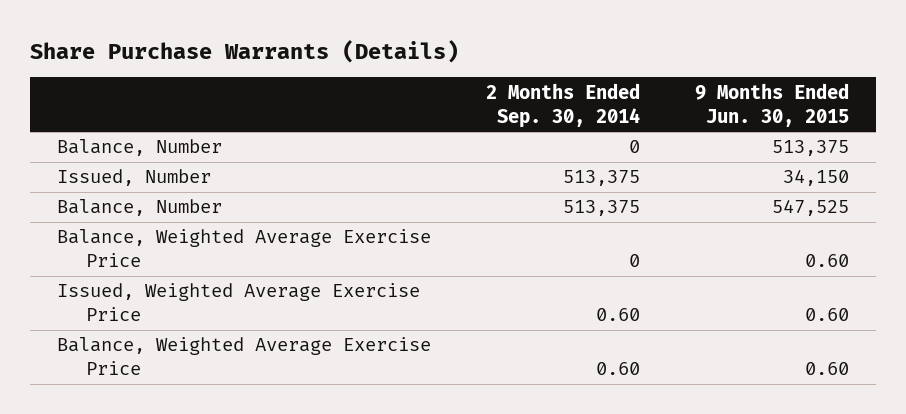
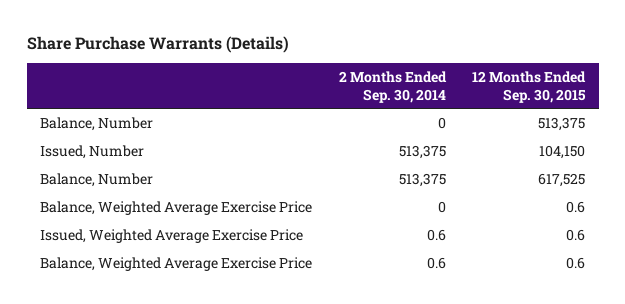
- | 2 Months Ended Sep. 30, 2014 | 9 Months Ended Jun. 30, 2015
+ | 2 Months Ended Sep. 30, 2014 | 12 Months Ended Sep. 30, 2015
- Issued, Weighted Average Exercise Price | 0.60 | 0.60
- Balance, Weighted Average Exercise Price | 0.60 | 0.60
+ Issued, Weighted Average Exercise Price | 0.6 | 0.6
+ Balance, Weighted Average Exercise Price | 0.6 | 0.6

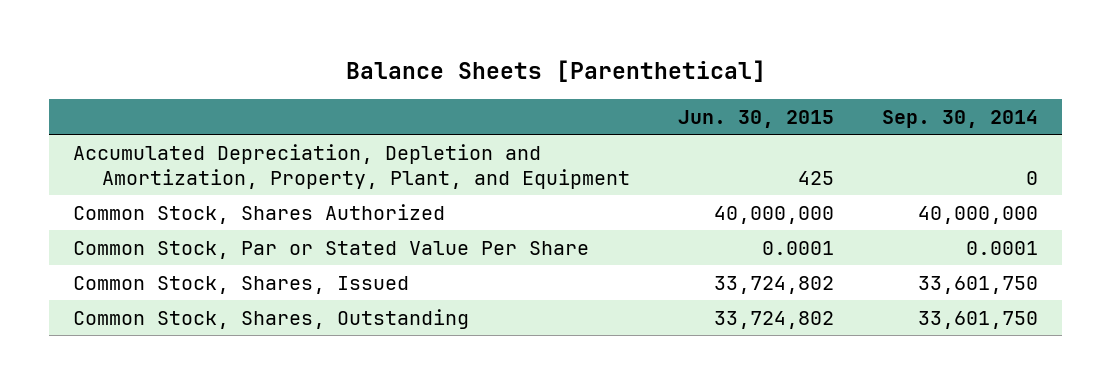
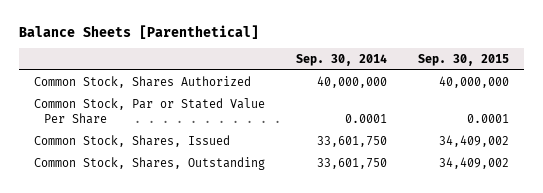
- | Jun. 30, 2015 | Sep. 30, 2014
+ | Sep. 30, 2014 | Sep. 30, 2015
- Accumulated Depreciation, Depletion and Amortization, Property, Plant, and Equipment | 425 | 0

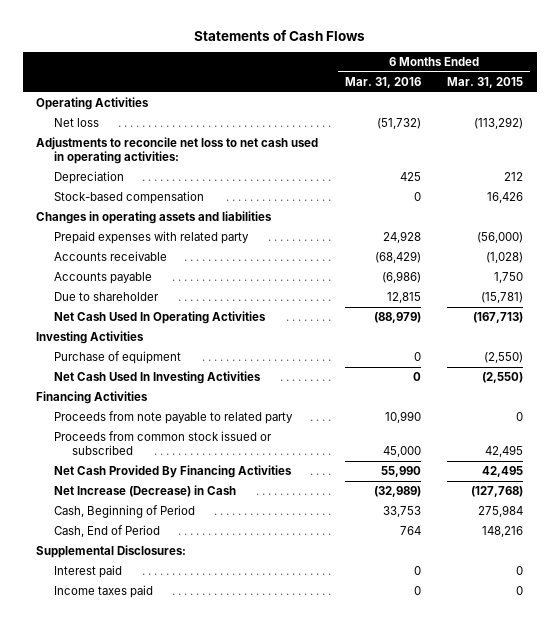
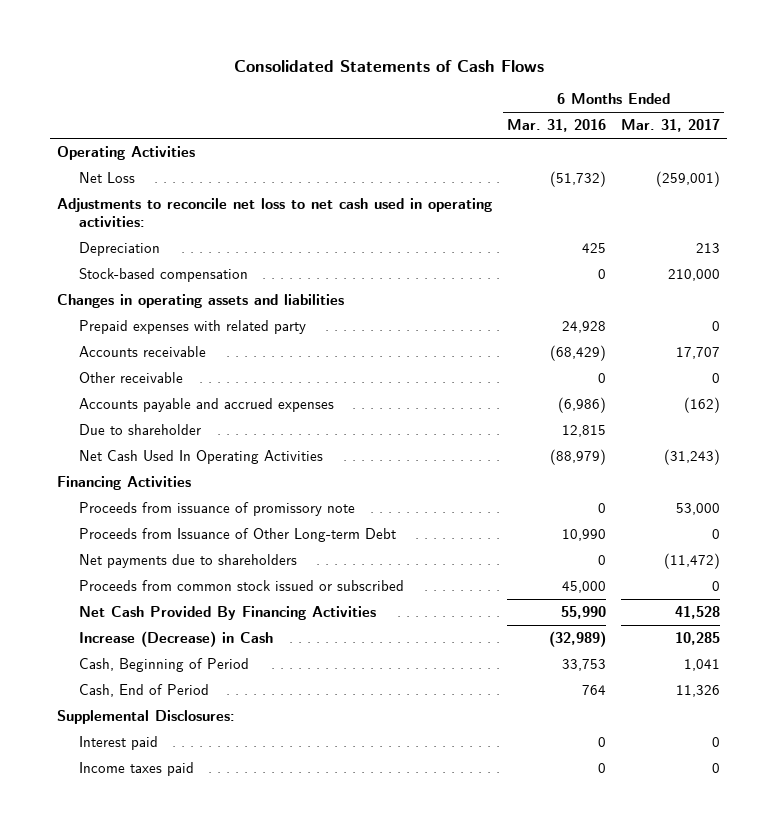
- Statements of Cash Flows
+ Consolidated Statements of Cash Flows
- | 6 Months Ended Mar. 31, 2016 | 6 Months Ended Mar. 31, 2015
+ | 6 Months Ended Mar. 31, 2016 | 6 Months Ended Mar. 31, 2017
- Net loss | (51,732) | (113,292)
+ Net Loss | (51,732) | (259,001)
- Accounts payable | (6,986) | 1,750
+ Other receivable | 0 | 0
+ Accounts payable and accrued expenses | (6,986) | (162)
- Investing Activities
- Purchase of equipment | 0 | (2,550)
- Net Cash Used In Investing Activities | 0 | (2,550)
- Proceeds from note payable to related party | 10,990 | 0
+ Proceeds from issuance of promissory note | 0 | 53,000
+ Proceeds from Issuance of Other Long-term Debt | 10,990 | 0
+ Net payments due to shareholders | 0 | (11,472)
- Net Increase (Decrease) in Cash | (32,989) | (127,768)
+ Increase (Decrease) in Cash | (32,989) | 10,285

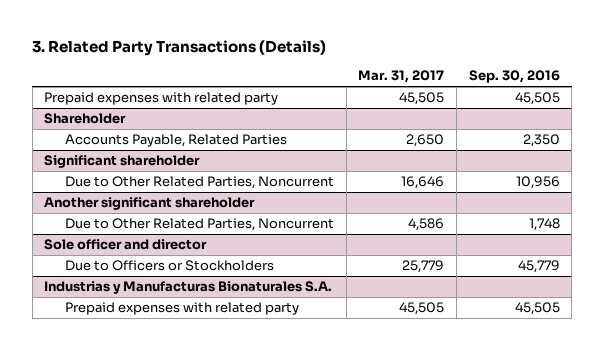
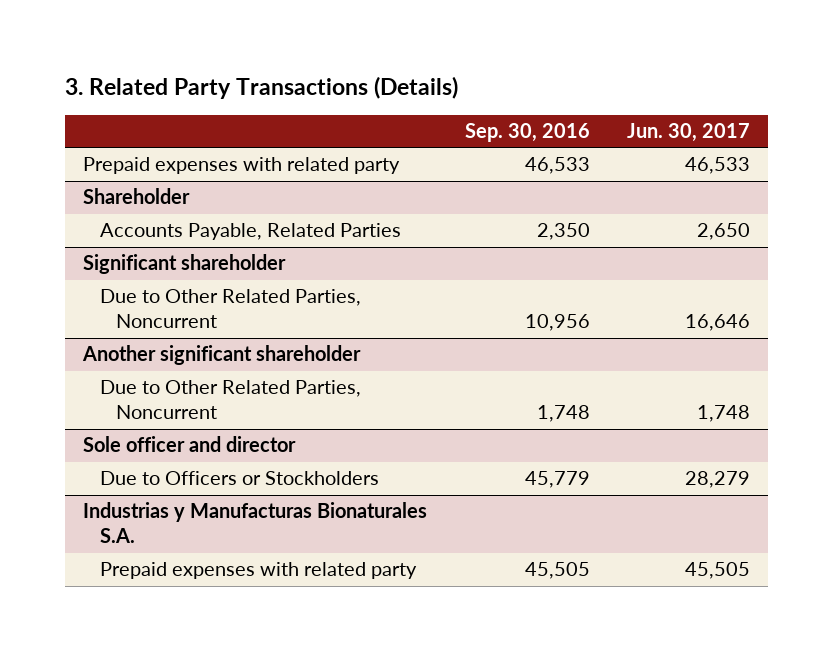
- | Mar. 31, 2017 | Sep. 30, 2016
+ | Sep. 30, 2016 | Jun. 30, 2017
- Prepaid expenses with related party | 45,505 | 45,505
+ Prepaid expenses with related party | 46,533 | 46,533

